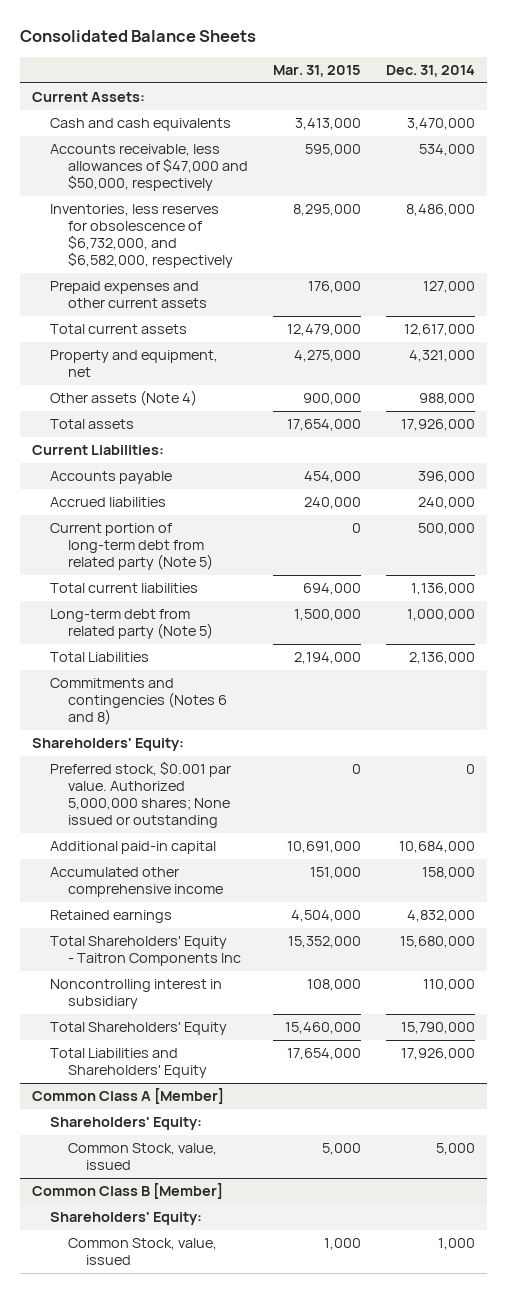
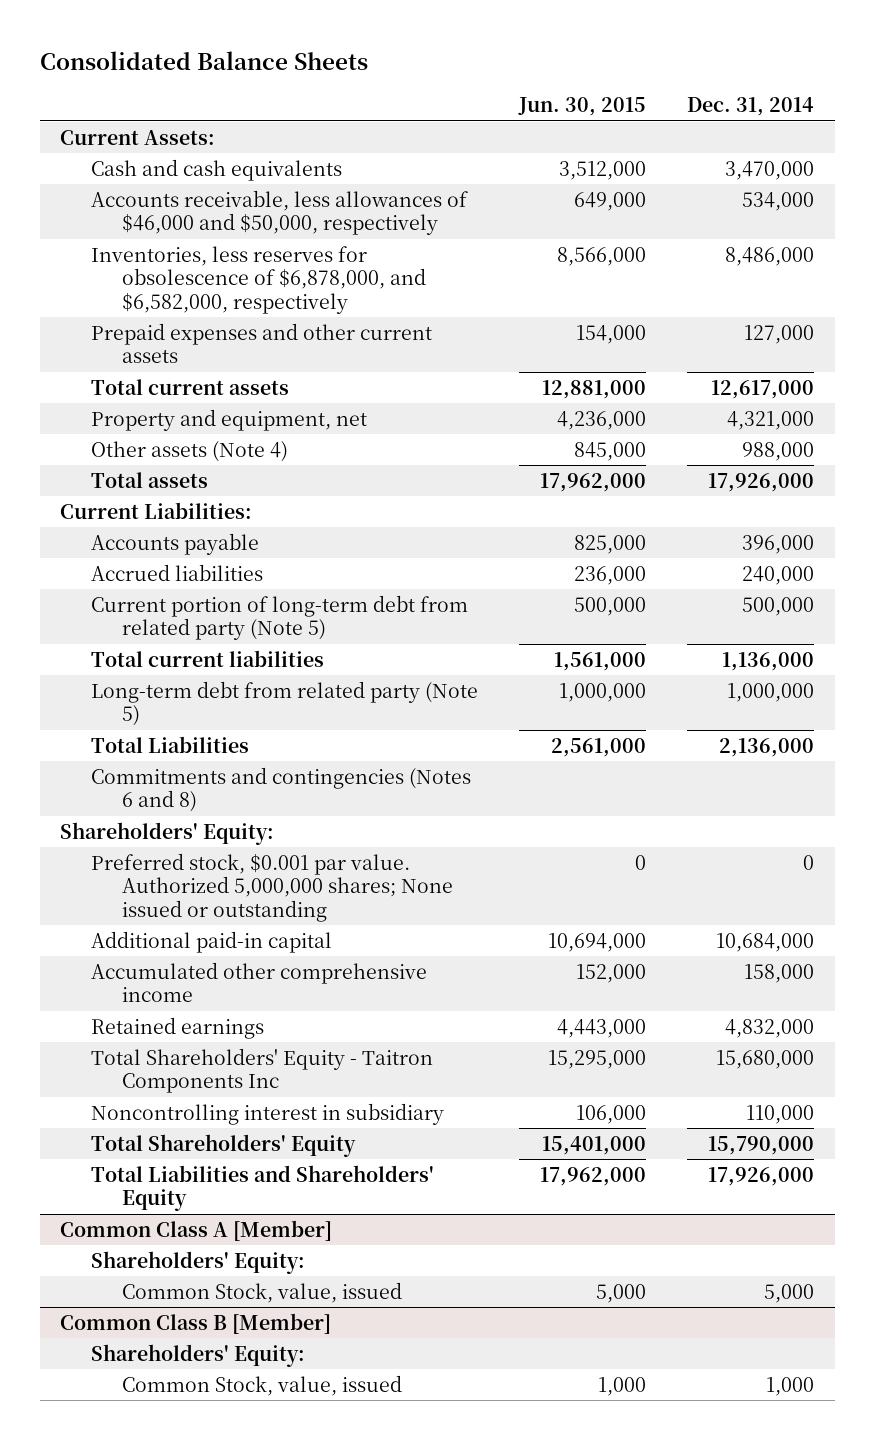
- | Mar. 31, 2015 | Dec. 31, 2014
+ | Jun. 30, 2015 | Dec. 31, 2014
- Accounts receivable, less allowances of $47,000 and $50,000, respectively | 595,000 | 534,000
- Inventories, less reserves for obsolescence of $6,732,000, and $6,582,000, respectively | 8,295,000 | 8,486,000
+ Accounts receivable, less allowances of $46,000 and $50,000, respectively | 649,000 | 534,000
+ Inventories, less reserves for obsolescence of $6,878,000, and $6,582,000, respectively | 8,566,000 | 8,486,000

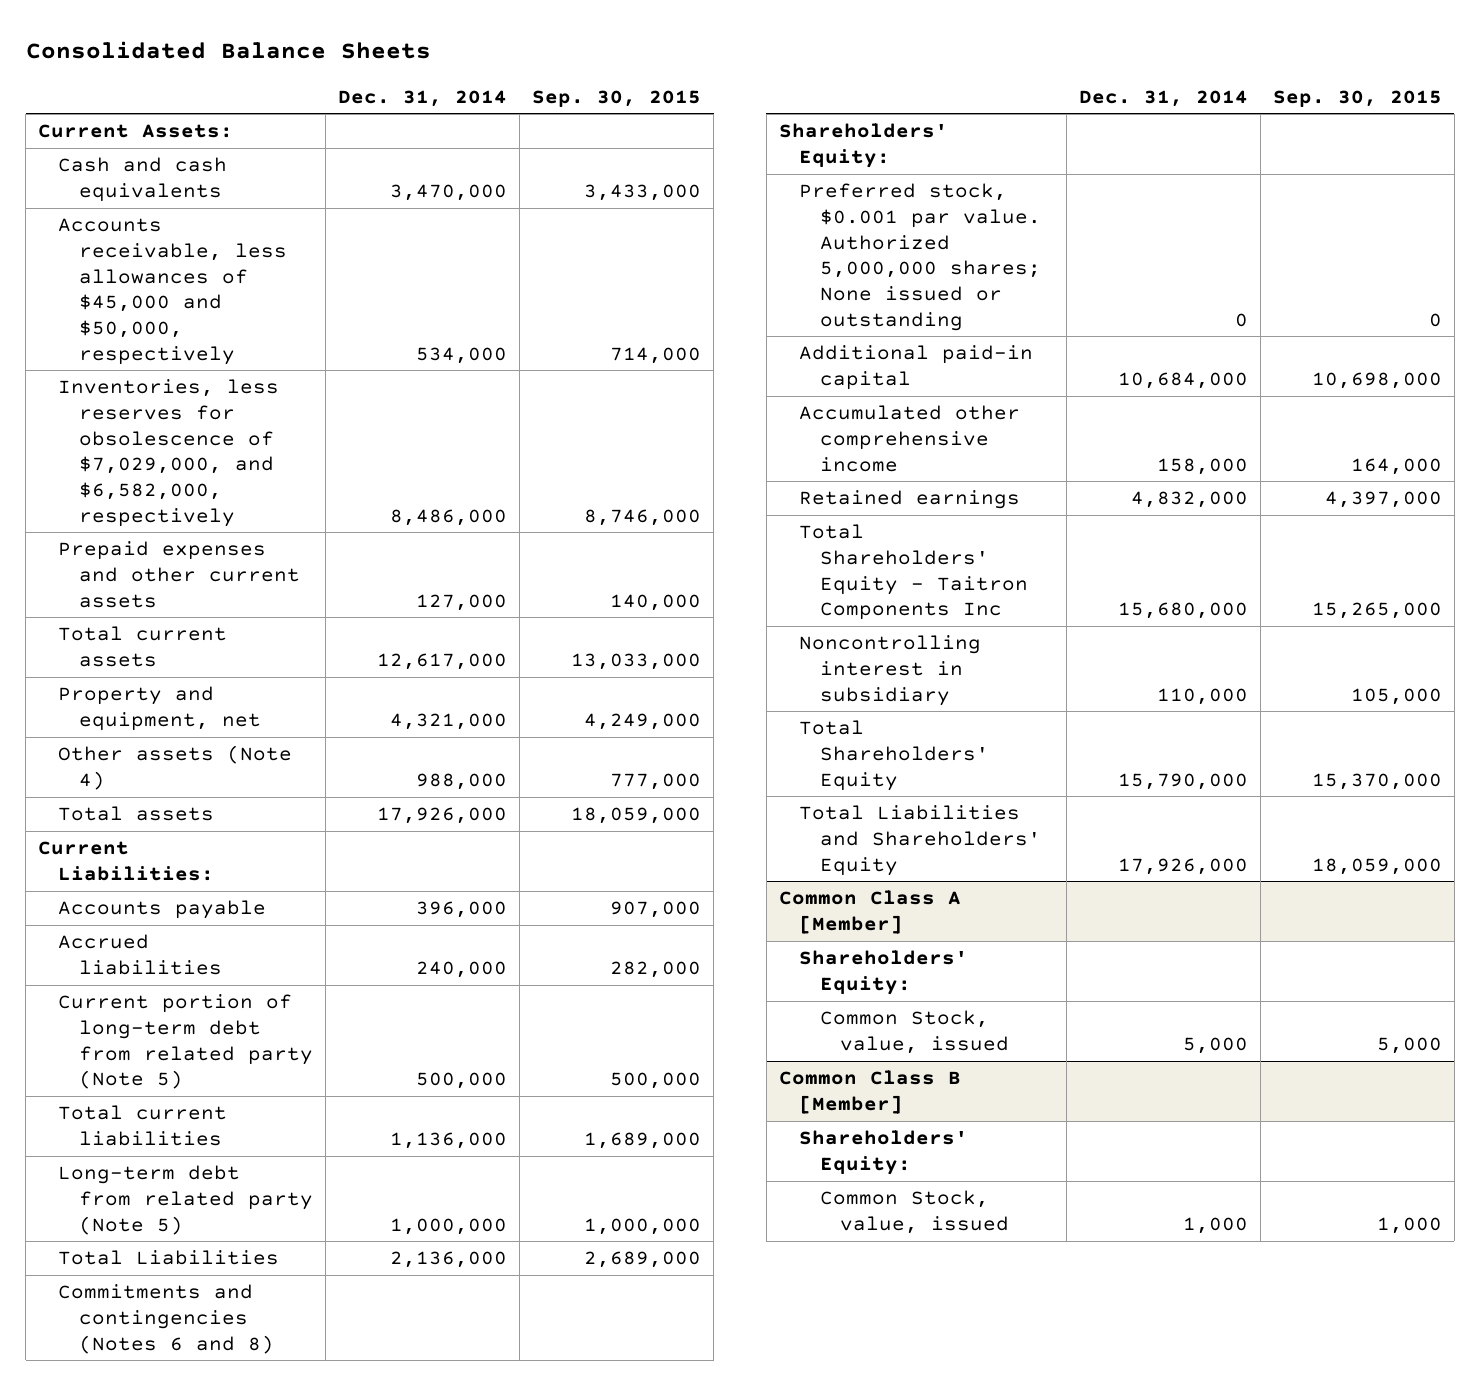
- | Jun. 30, 2015 | Dec. 31, 2014
+ | Dec. 31, 2014 | Sep. 30, 2015
- Accounts receivable, less allowances of $46,000 and $50,000, respectively | 649,000 | 534,000
- Inventories, less reserves for obsolescence of $6,878,000, and $6,582,000, respectively | 8,566,000 | 8,486,000
+ Accounts receivable, less allowances of $45,000 and $50,000, respectively | 534,000 | 714,000
+ Inventories, less reserves for obsolescence of $7,029,000, and $6,582,000, respectively | 8,486,000 | 8,746,000

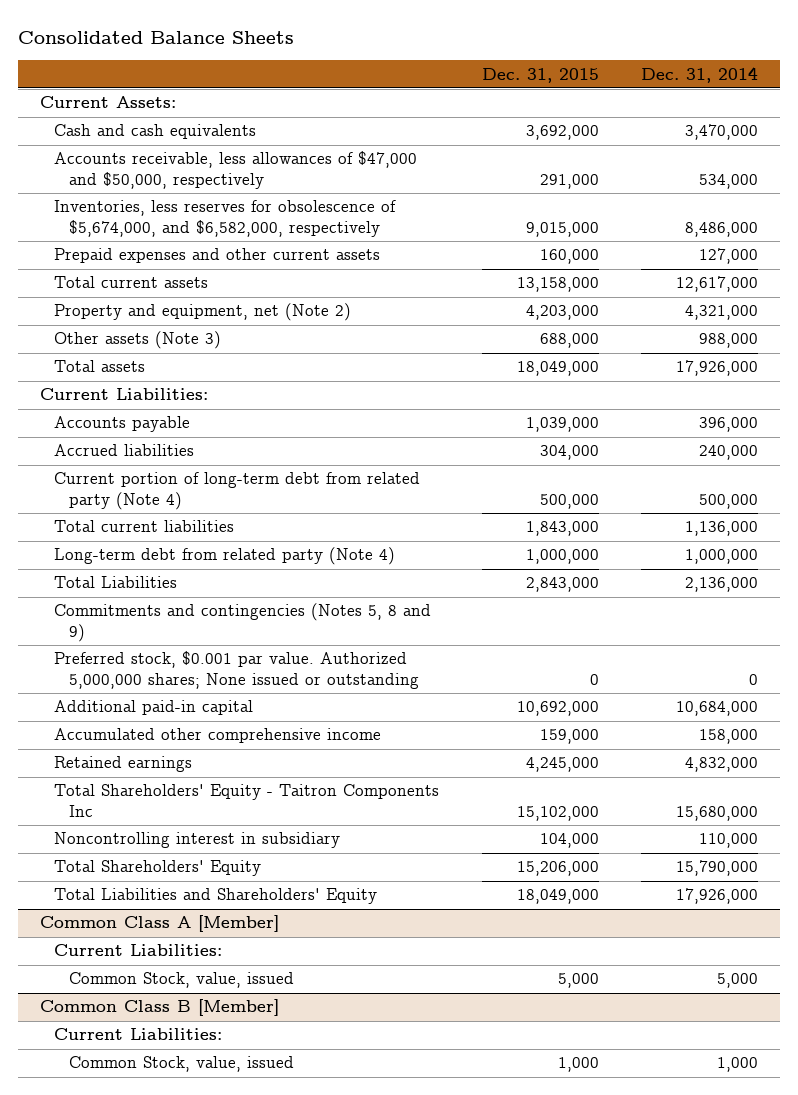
- | Dec. 31, 2014 | Sep. 30, 2015
+ | Dec. 31, 2015 | Dec. 31, 2014
- Accounts receivable, less allowances of $45,000 and $50,000, respectively | 534,000 | 714,000
- Inventories, less reserves for obsolescence of $7,029,000, and $6,582,000, respectively | 8,486,000 | 8,746,000
+ Accounts receivable, less allowances of $47,000 and $50,000, respectively | 291,000 | 534,000
+ Inventories, less reserves for obsolescence of $5,674,000, and $6,582,000, respectively | 9,015,000 | 8,486,000
- Property and equipment, net | 4,321,000 | 4,249,000
- Other assets (Note 4) | 988,000 | 777,000
+ Property and equipment, net (Note 2) | 4,203,000 | 4,321,000
+ Other assets (Note 3) | 688,000 | 988,000
- Current portion of long-term debt from related party (Note 5) | 500,000 | 500,000
+ Current portion of long-term debt from related party (Note 4) | 500,000 | 500,000
- Long-term debt from related party (Note 5) | 1,000,000 | 1,000,000
+ Long-term debt from related party (Note 4) | 1,000,000 | 1,000,000
- Commitments and contingencies (Notes 6 and 8)
- Shareholders' Equity:
+ Commitments and contingencies (Notes 5, 8 and 9)
@ Common Class A [Member]
- Shareholders' Equity:
+ Current Liabilities:
@ Common Class B [Member]
- Shareholders' Equity:
+ Current Liabilities:

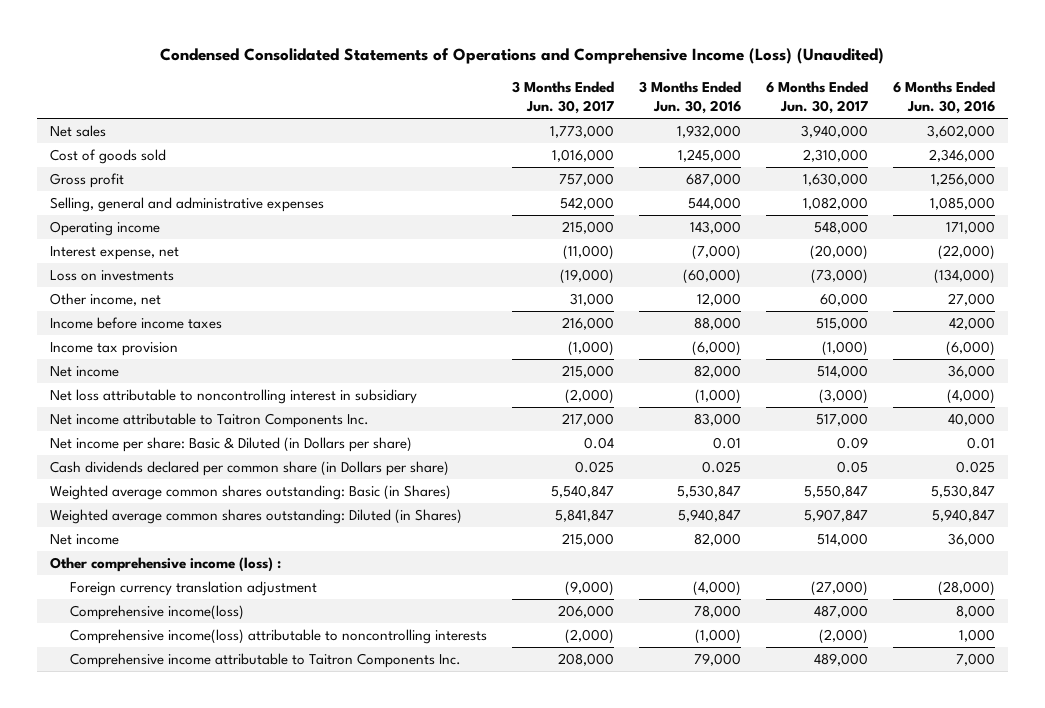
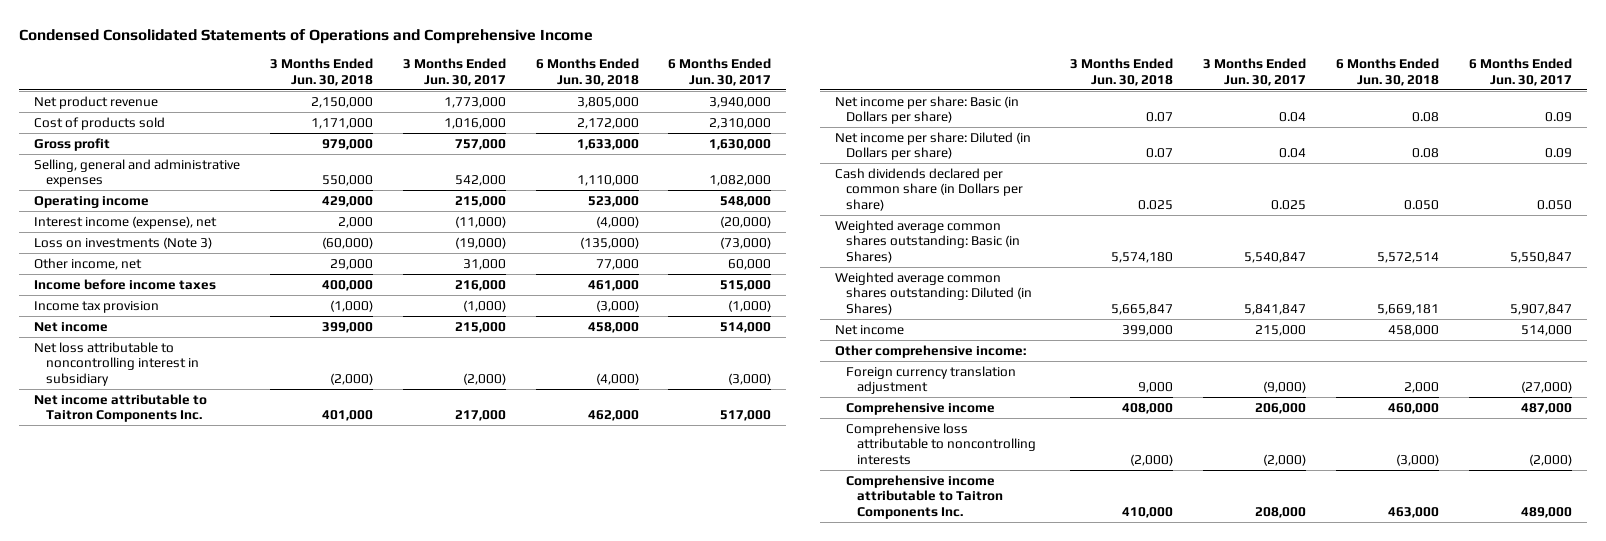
- Condensed Consolidated Statements of Operations and Comprehensive Income (Loss) (Unaudited)
+ Condensed Consolidated Statements of Operations and Comprehensive Income
- | 3 Months Ended Jun. 30, 2017 | 3 Months Ended Jun. 30, 2016 | 6 Months Ended Jun. 30, 2017 | 6 Months Ended Jun. 30, 2016
+ | 3 Months Ended Jun. 30, 2018 | 3 Months Ended Jun. 30, 2017 | 6 Months Ended Jun. 30, 2018 | 6 Months Ended Jun. 30, 2017
- Net sales | 1,773,000 | 1,932,000 | 3,940,000 | 3,602,000
- Cost of goods sold | 1,016,000 | 1,245,000 | 2,310,000 | 2,346,000
+ Net product revenue | 2,150,000 | 1,773,000 | 3,805,000 | 3,940,000
+ Cost of products sold | 1,171,000 | 1,016,000 | 2,172,000 | 2,310,000
- Interest expense, net | (11,000) | (7,000) | (20,000) | (22,000)
- Loss on investments | (19,000) | (60,000) | (73,000) | (134,000)
+ Interest income (expense), net | 2,000 | (11,000) | (4,000) | (20,000)
+ Loss on investments (Note 3) | (60,000) | (19,000) | (135,000) | (73,000)
- Net income per share: Basic & Diluted (in Dollars per share) | 0.04 | 0.01 | 0.09 | 0.01
- Cash dividends declared per common share (in Dollars per share) | 0.025 | 0.025 | 0.05 | 0.025
+ Net income per share: Basic (in Dollars per share) | 0.07 | 0.04 | 0.08 | 0.09
+ Net income per share: Diluted (in Dollars per share) | 0.07 | 0.04 | 0.08 | 0.09
+ Cash dividends declared per common share (in Dollars per share) | 0.025 | 0.025 | 0.050 | 0.050
- Other comprehensive income (loss) :
+ Other comprehensive income:
- Comprehensive income(loss) | 206,000 | 78,000 | 487,000 | 8,000
- Comprehensive income(loss) attributable to noncontrolling interests | (2,000) | (1,000) | (2,000) | 1,000
+ Comprehensive income | 408,000 | 206,000 | 460,000 | 487,000
+ Comprehensive loss attributable to noncontrolling interests | (2,000) | (2,000) | (3,000) | (2,000)

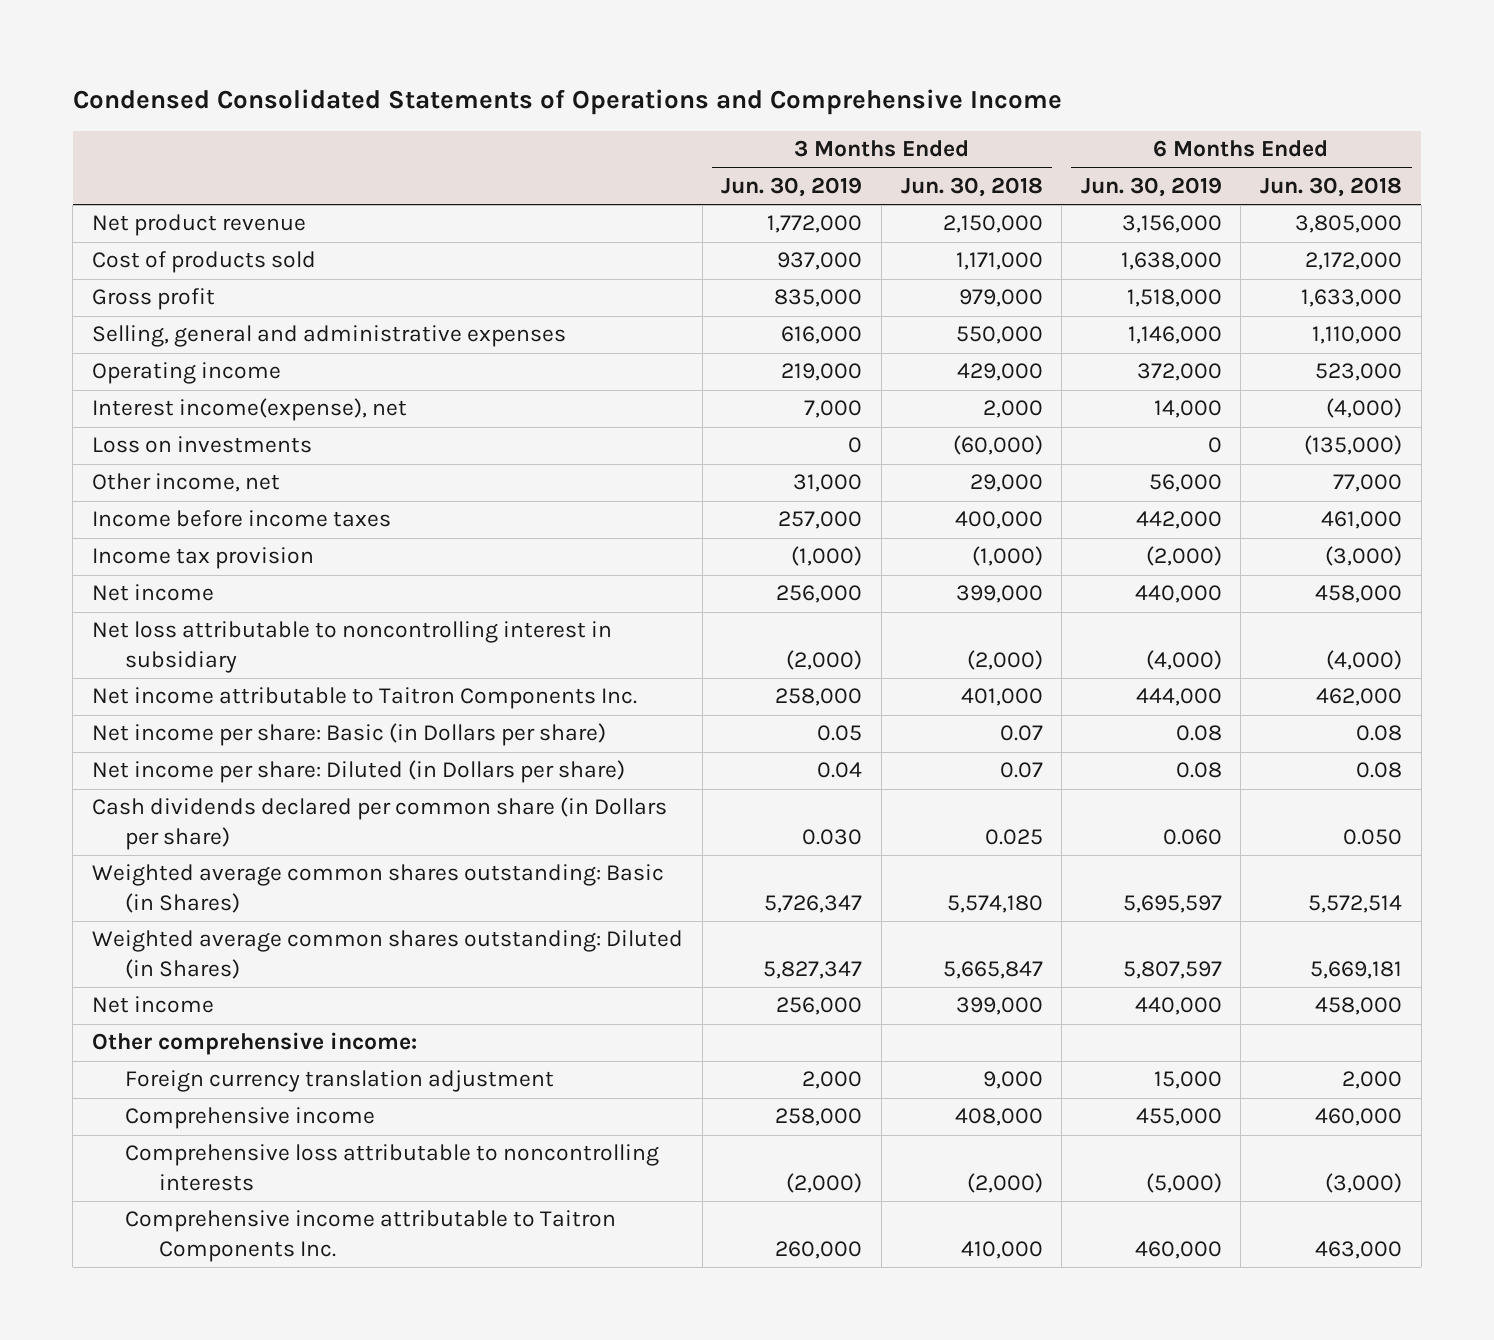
- | 3 Months Ended Jun. 30, 2018 | 3 Months Ended Jun. 30, 2017 | 6 Months Ended Jun. 30, 2018 | 6 Months Ended Jun. 30, 2017
+ | 3 Months Ended Jun. 30, 2019 | 3 Months Ended Jun. 30, 2018 | 6 Months Ended Jun. 30, 2019 | 6 Months Ended Jun. 30, 2018
- Interest income (expense), net | 2,000 | (11,000) | (4,000) | (20,000)
- Loss on investments (Note 3) | (60,000) | (19,000) | (135,000) | (73,000)
+ Interest income(expense), net | 7,000 | 2,000 | 14,000 | (4,000)
+ Loss on investments | 0 | (60,000) | 0 | (135,000)

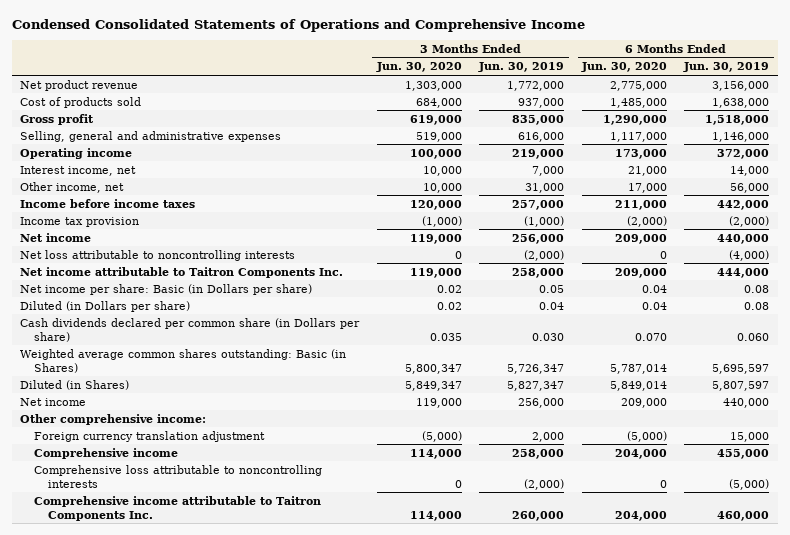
- | 3 Months Ended Jun. 30, 2019 | 3 Months Ended Jun. 30, 2018 | 6 Months Ended Jun. 30, 2019 | 6 Months Ended Jun. 30, 2018
+ | 3 Months Ended Jun. 30, 2020 | 3 Months Ended Jun. 30, 2019 | 6 Months Ended Jun. 30, 2020 | 6 Months Ended Jun. 30, 2019
- Interest income(expense), net | 7,000 | 2,000 | 14,000 | (4,000)
- Loss on investments | 0 | (60,000) | 0 | (135,000)
+ Interest income, net | 10,000 | 7,000 | 21,000 | 14,000
- Net loss attributable to noncontrolling interest in subsidiary | (2,000) | (2,000) | (4,000) | (4,000)
+ Net loss attributable to noncontrolling interests | 0 | (2,000) | 0 | (4,000)
- Net income per share: Diluted (in Dollars per share) | 0.04 | 0.07 | 0.08 | 0.08
+ Diluted (in Dollars per share) | 0.02 | 0.04 | 0.04 | 0.08
- Weighted average common shares outstanding: Diluted (in Shares) | 5,827,347 | 5,665,847 | 5,807,597 | 5,669,181
+ Diluted (in Shares) | 5,849,347 | 5,827,347 | 5,849,014 | 5,807,597

